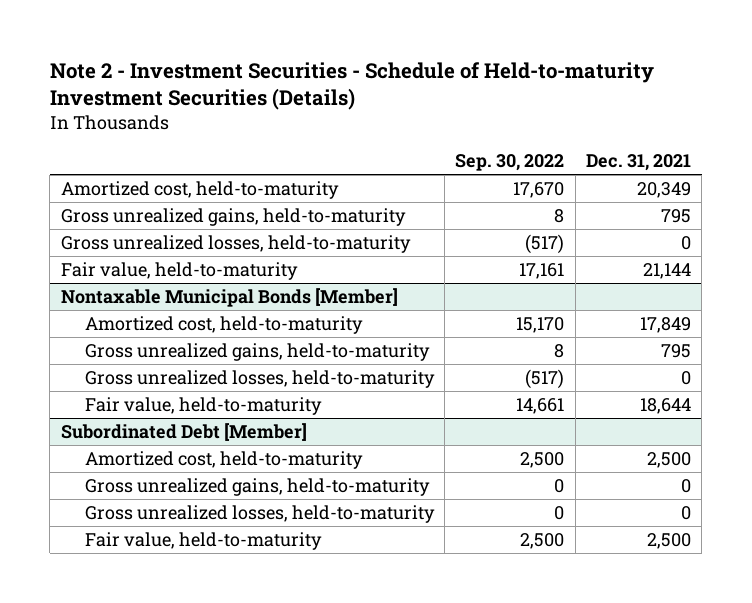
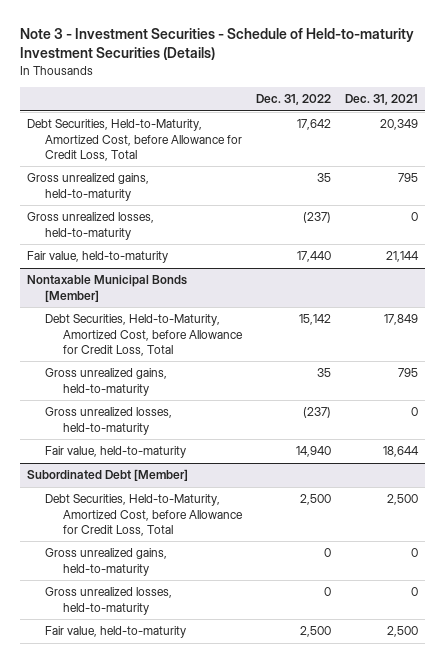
- Note 2 - Investment Securities - Schedule of Held-to-maturity Investment Securities (Details)
+ Note 3 - Investment Securities - Schedule of Held-to-maturity Investment Securities (Details)
- | Sep. 30, 2022 | Dec. 31, 2021
+ | Dec. 31, 2022 | Dec. 31, 2021
- Amortized cost, held-to-maturity | 17,670 | 20,349
+ Debt Securities, Held-to-Maturity, Amortized Cost, before Allowance for Credit Loss, Total | 17,642 | 20,349
@ Nontaxable Municipal Bonds [Member]
- Amortized cost, held-to-maturity | 15,170 | 17,849
+ Debt Securities, Held-to-Maturity, Amortized Cost, before Allowance for Credit Loss, Total | 15,142 | 17,849
@ Subordinated Debt [Member]
- Amortized cost, held-to-maturity | 2,500 | 2,500
+ Debt Securities, Held-to-Maturity, Amortized Cost, before Allowance for Credit Loss, Total | 2,500 | 2,500

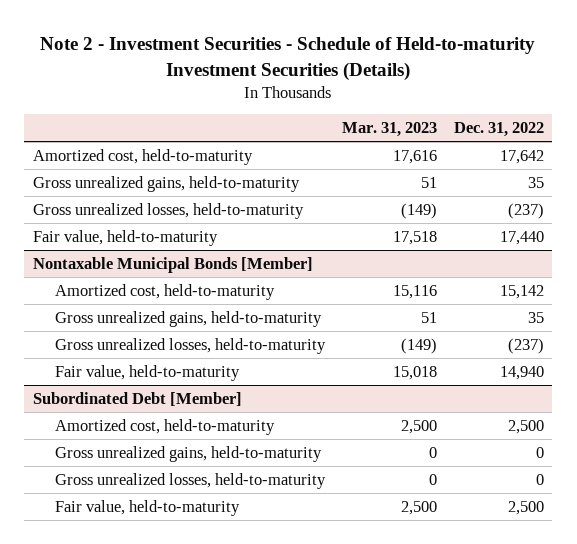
- Note 3 - Investment Securities - Schedule of Held-to-maturity Investment Securities (Details)
+ Note 2 - Investment Securities - Schedule of Held-to-maturity Investment Securities (Details)
- | Dec. 31, 2022 | Dec. 31, 2021
+ | Mar. 31, 2023 | Dec. 31, 2022
- Debt Securities, Held-to-Maturity, Amortized Cost, before Allowance for Credit Loss, Total | 17,642 | 20,349
+ Amortized cost, held-to-maturity | 17,616 | 17,642
@ Nontaxable Municipal Bonds [Member]
- Debt Securities, Held-to-Maturity, Amortized Cost, before Allowance for Credit Loss, Total | 15,142 | 17,849
+ Amortized cost, held-to-maturity | 15,116 | 15,142
@ Subordinated Debt [Member]
- Debt Securities, Held-to-Maturity, Amortized Cost, before Allowance for Credit Loss, Total | 2,500 | 2,500
+ Amortized cost, held-to-maturity | 2,500 | 2,500

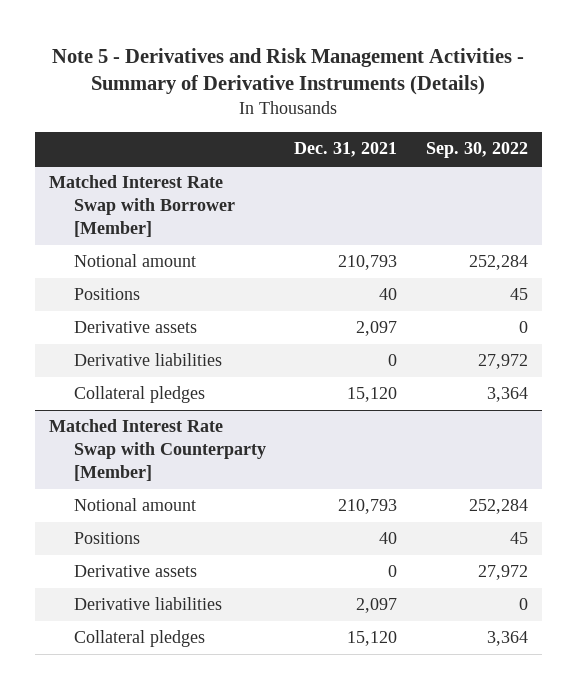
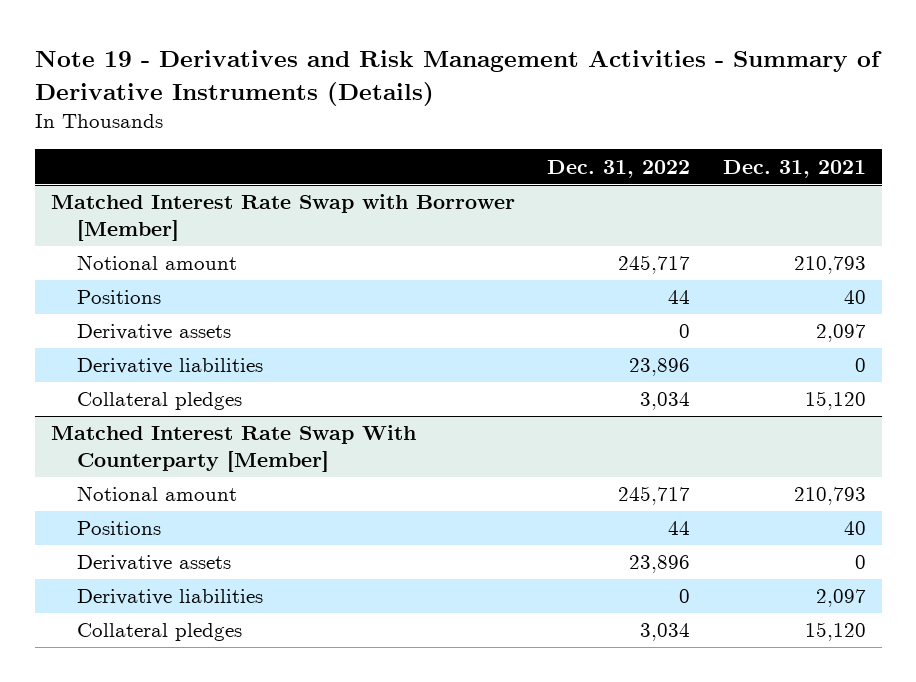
- Note 5 - Derivatives and Risk Management Activities - Summary of Derivative Instruments (Details)
+ Note 19 - Derivatives and Risk Management Activities - Summary of Derivative Instruments (Details)
- | Dec. 31, 2021 | Sep. 30, 2022
+ | Dec. 31, 2022 | Dec. 31, 2021
- Matched Interest Rate Swap with Counterparty [Member]
+ Matched Interest Rate Swap With Counterparty [Member]

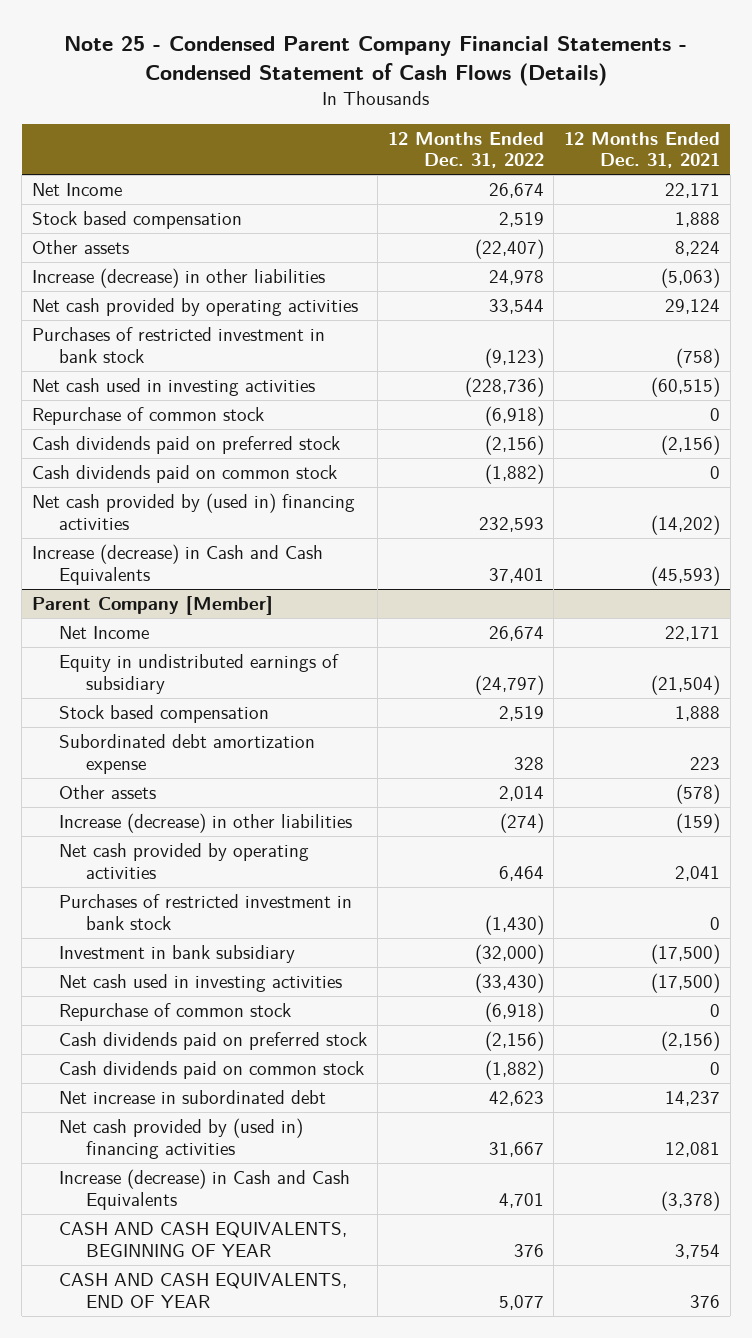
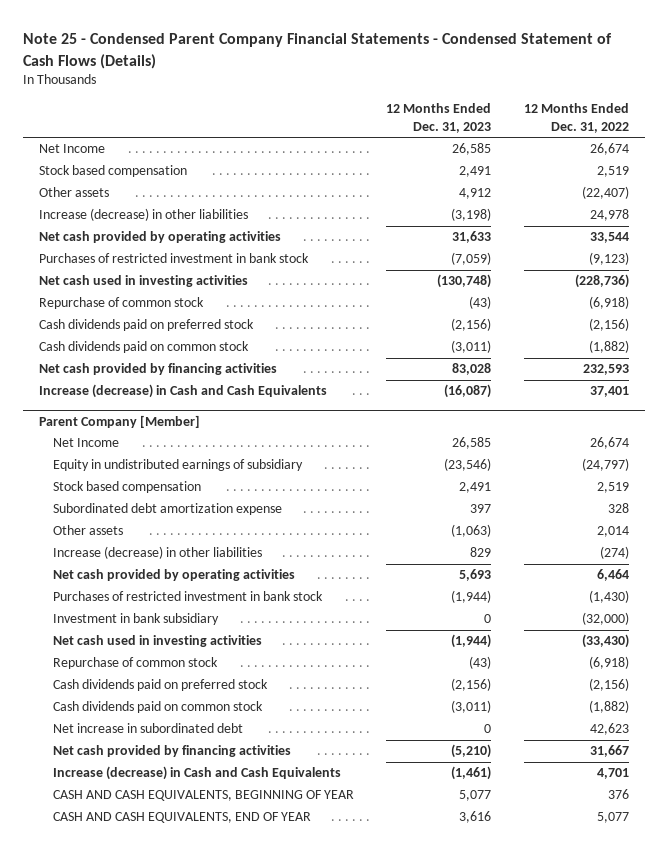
- | 12 Months Ended Dec. 31, 2022 | 12 Months Ended Dec. 31, 2021
+ | 12 Months Ended Dec. 31, 2023 | 12 Months Ended Dec. 31, 2022
- Net cash provided by (used in) financing activities | 232,593 | (14,202)
+ Net cash provided by financing activities | 83,028 | 232,593
@ Parent Company [Member]
- Net cash provided by (used in) financing activities | 31,667 | 12,081
+ Net cash provided by financing activities | (5,210) | 31,667

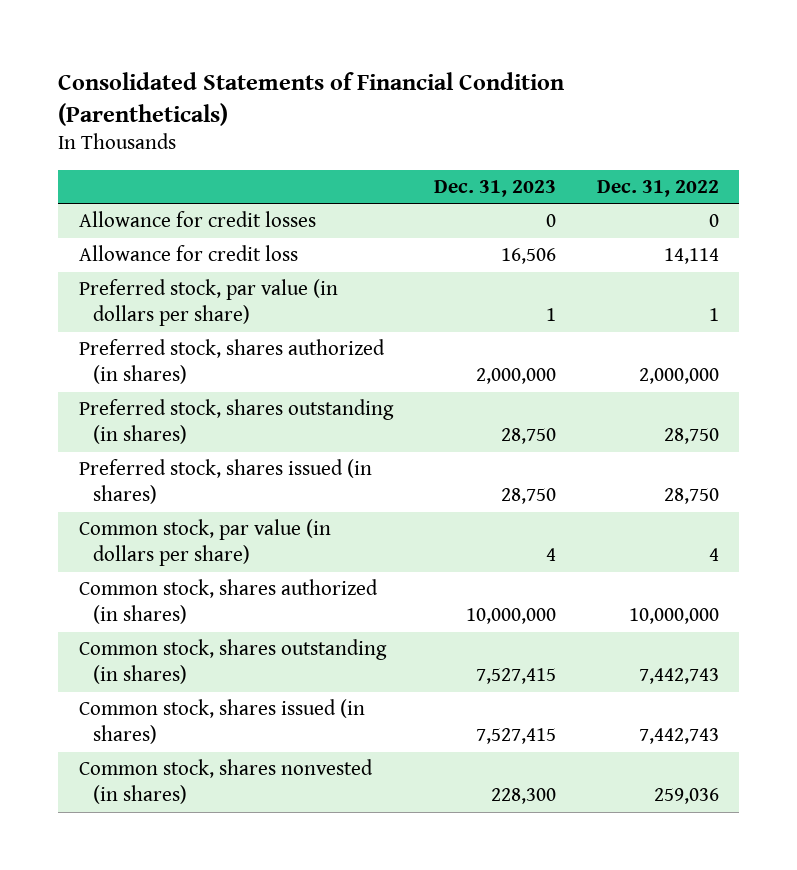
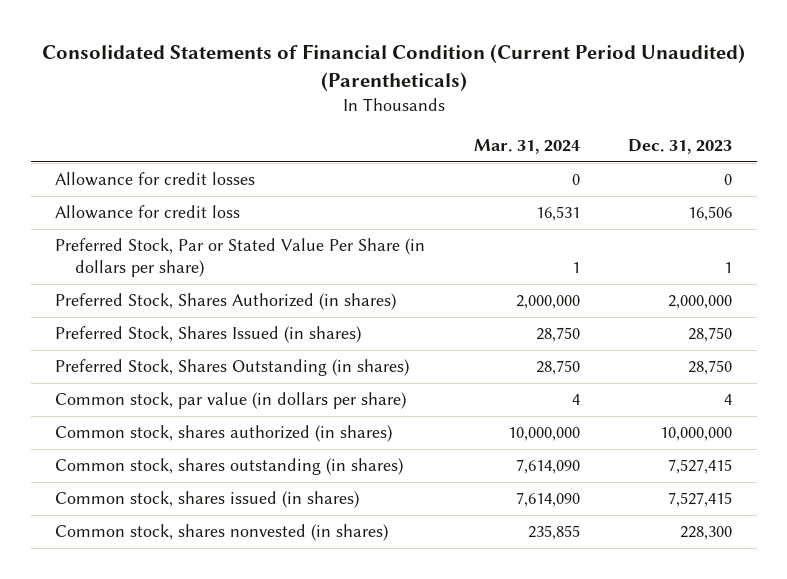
- Consolidated Statements of Financial Condition (Parentheticals)
+ Consolidated Statements of Financial Condition (Current Period Unaudited) (Parentheticals)
- | Dec. 31, 2023 | Dec. 31, 2022
+ | Mar. 31, 2024 | Dec. 31, 2023
- Preferred stock, par value (in dollars per share) | 1 | 1
- Preferred stock, shares authorized (in shares) | 2,000,000 | 2,000,000
- Preferred stock, shares outstanding (in shares) | 28,750 | 28,750
- Preferred stock, shares issued (in shares) | 28,750 | 28,750
+ Preferred Stock, Par or Stated Value Per Share (in dollars per share) | 1 | 1
+ Preferred Stock, Shares Authorized (in shares) | 2,000,000 | 2,000,000
+ Preferred Stock, Shares Issued (in shares) | 28,750 | 28,750
+ Preferred Stock, Shares Outstanding (in shares) | 28,750 | 28,750

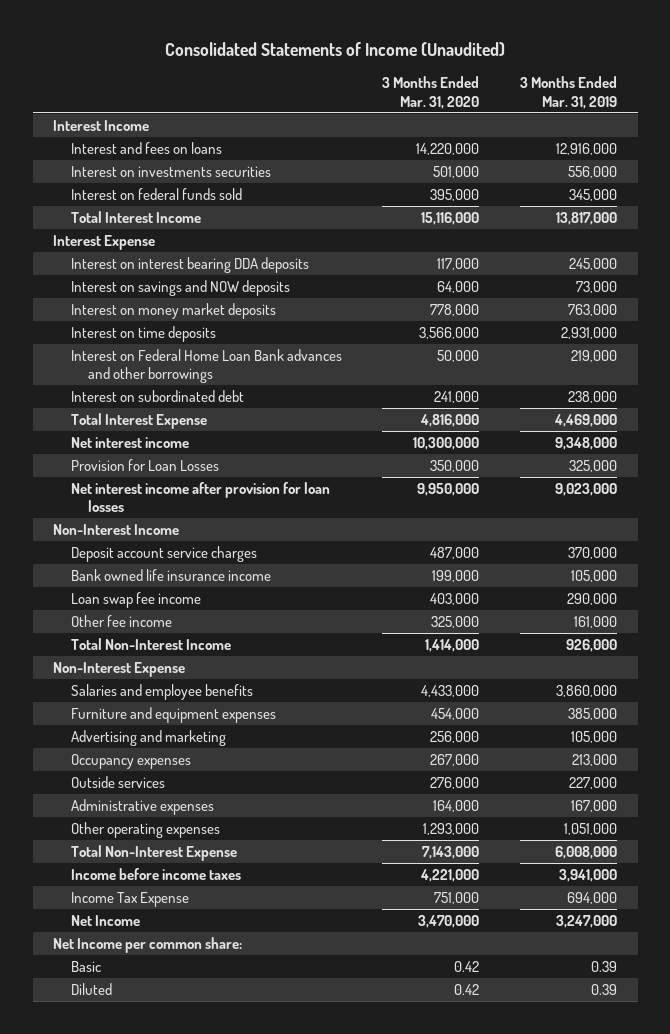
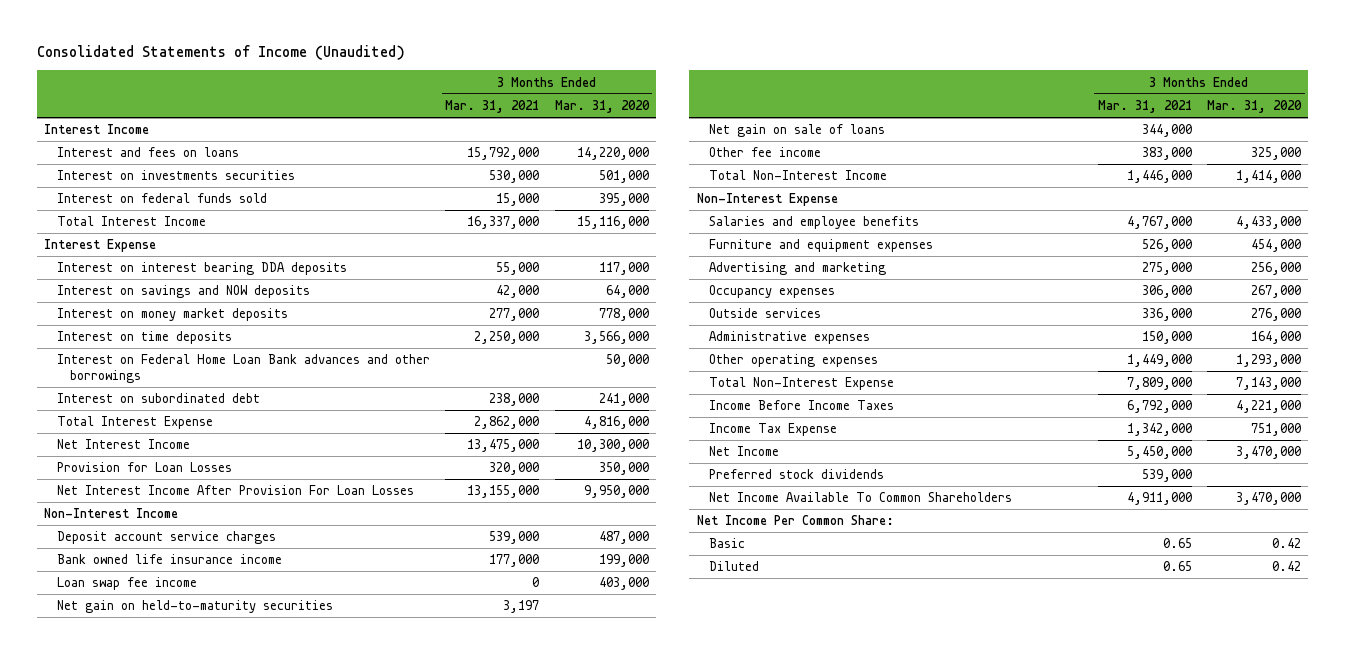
- | 3 Months Ended Mar. 31, 2020 | 3 Months Ended Mar. 31, 2019
+ | 3 Months Ended Mar. 31, 2021 | 3 Months Ended Mar. 31, 2020
- Net interest income | 10,300,000 | 9,348,000
+ Net Interest Income | 13,475,000 | 10,300,000
- Net interest income after provision for loan losses | 9,950,000 | 9,023,000
+ Net Interest Income After Provision For Loan Losses | 13,155,000 | 9,950,000
+ Net gain on held-to-maturity securities | 3,197 |
+ Net gain on sale of loans | 344,000 |
- Income before income taxes | 4,221,000 | 3,941,000
+ Income Before Income Taxes | 6,792,000 | 4,221,000
- Net Income per common share:
+ Preferred stock dividends | 539,000 |
+ Net Income Available To Common Shareholders | 4,911,000 | 3,470,000
+ Net Income Per Common Share:

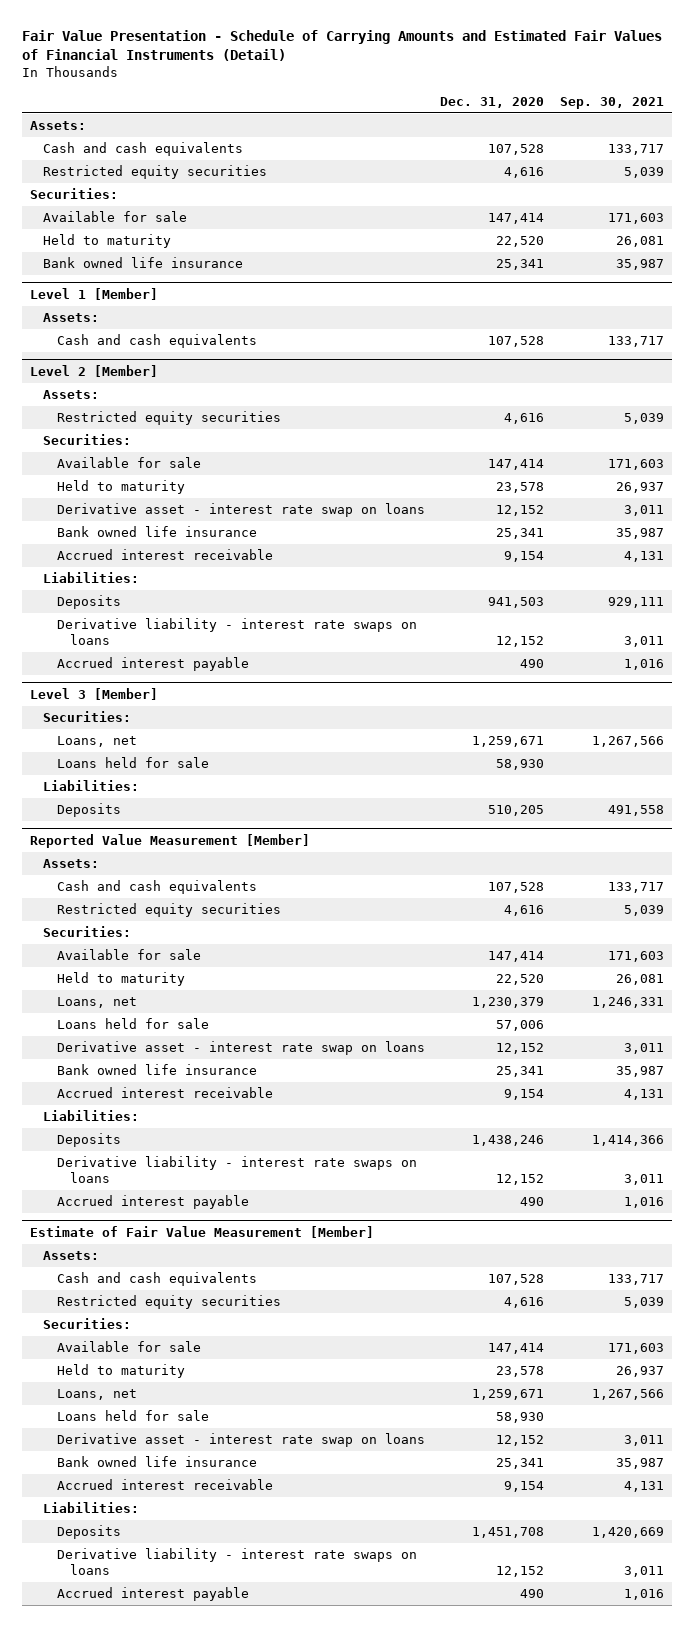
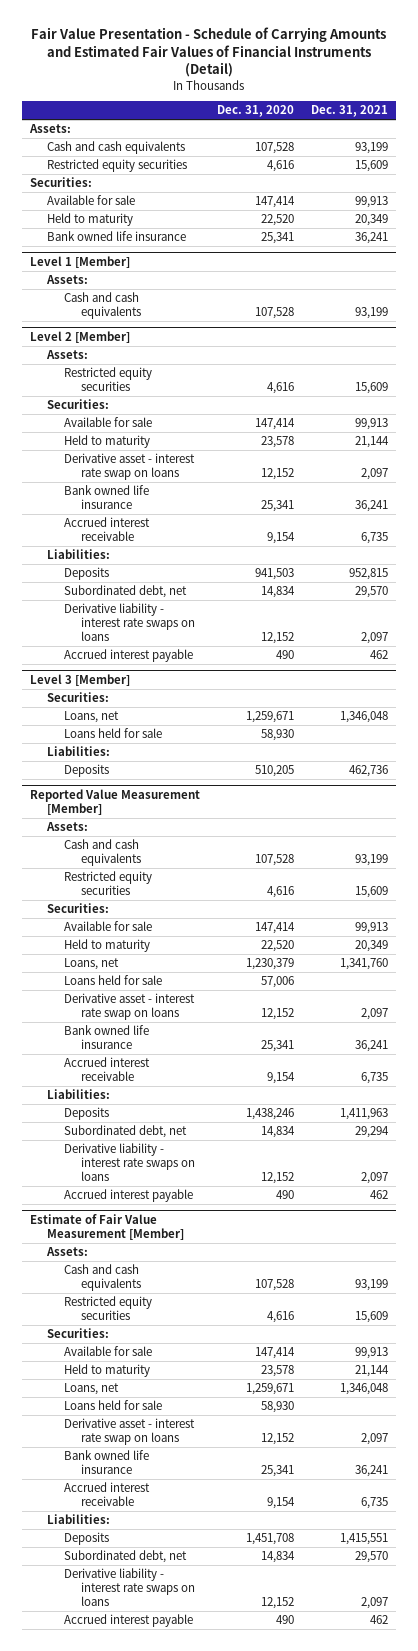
- | Dec. 31, 2020 | Sep. 30, 2021
+ | Dec. 31, 2020 | Dec. 31, 2021
@ Level 2 [Member]
+ Subordinated debt, net | 14,834 | 29,570
@ Reported Value Measurement [Member]
+ Subordinated debt, net | 14,834 | 29,294
@ Estimate of Fair Value Measurement [Member]
+ Subordinated debt, net | 14,834 | 29,570

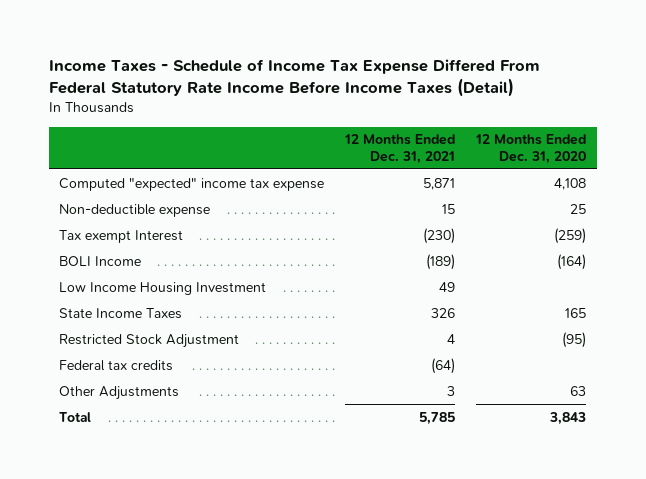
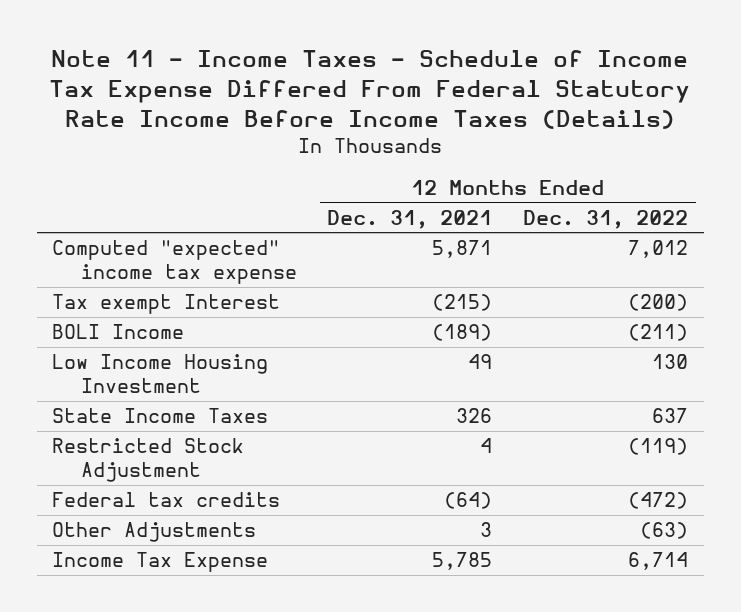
- Income Taxes - Schedule of Income Tax Expense Differed From Federal Statutory Rate Income Before Income Taxes (Detail)
+ Note 11 - Income Taxes - Schedule of Income Tax Expense Differed From Federal Statutory Rate Income Before Income Taxes (Details)
- | 12 Months Ended Dec. 31, 2021 | 12 Months Ended Dec. 31, 2020
+ | 12 Months Ended Dec. 31, 2021 | 12 Months Ended Dec. 31, 2022
- Non-deductible expense | 15 | 25
- Tax exempt Interest | (230) | (259)
+ Tax exempt Interest | (215) | (200)
- Total | 5,785 | 3,843
+ Income Tax Expense | 5,785 | 6,714

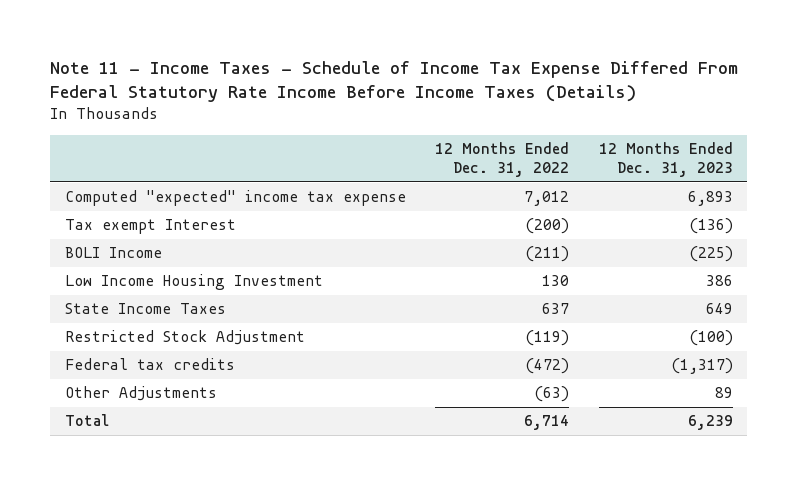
- | 12 Months Ended Dec. 31, 2021 | 12 Months Ended Dec. 31, 2022
+ | 12 Months Ended Dec. 31, 2022 | 12 Months Ended Dec. 31, 2023
- Income Tax Expense | 5,785 | 6,714
+ Total | 6,714 | 6,239

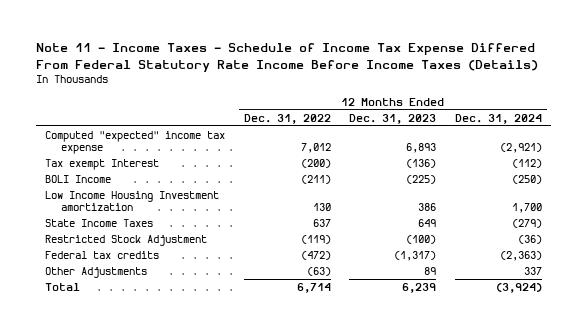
- | 12 Months Ended Dec. 31, 2022 | 12 Months Ended Dec. 31, 2023
+ | 12 Months Ended Dec. 31, 2022 | 12 Months Ended Dec. 31, 2023 | 12 Months Ended Dec. 31, 2024
- Low Income Housing Investment | 130 | 386
+ Low Income Housing Investment amortization | 130 | 386 | 1,700

